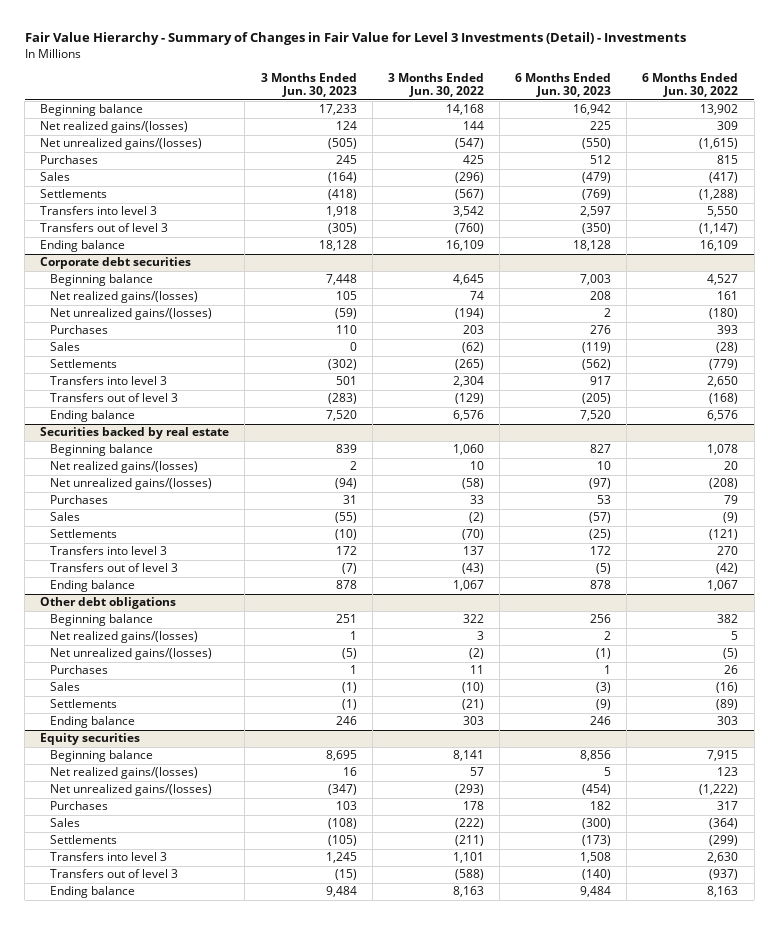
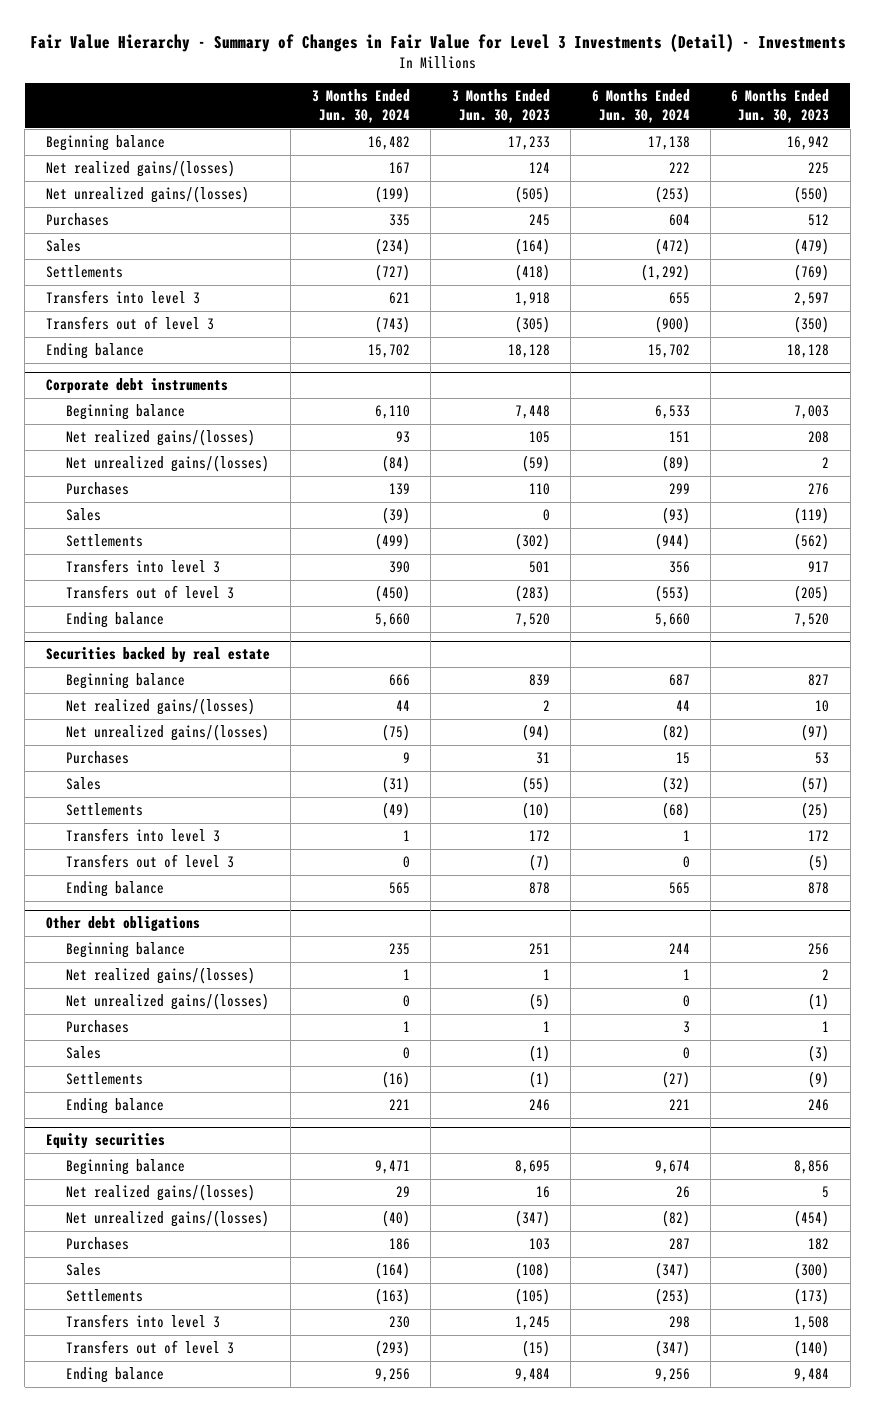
- | 3 Months Ended Jun. 30, 2023 | 3 Months Ended Jun. 30, 2022 | 6 Months Ended Jun. 30, 2023 | 6 Months Ended Jun. 30, 2022
+ | 3 Months Ended Jun. 30, 2024 | 3 Months Ended Jun. 30, 2023 | 6 Months Ended Jun. 30, 2024 | 6 Months Ended Jun. 30, 2023
- Corporate debt securities
+ Corporate debt instruments

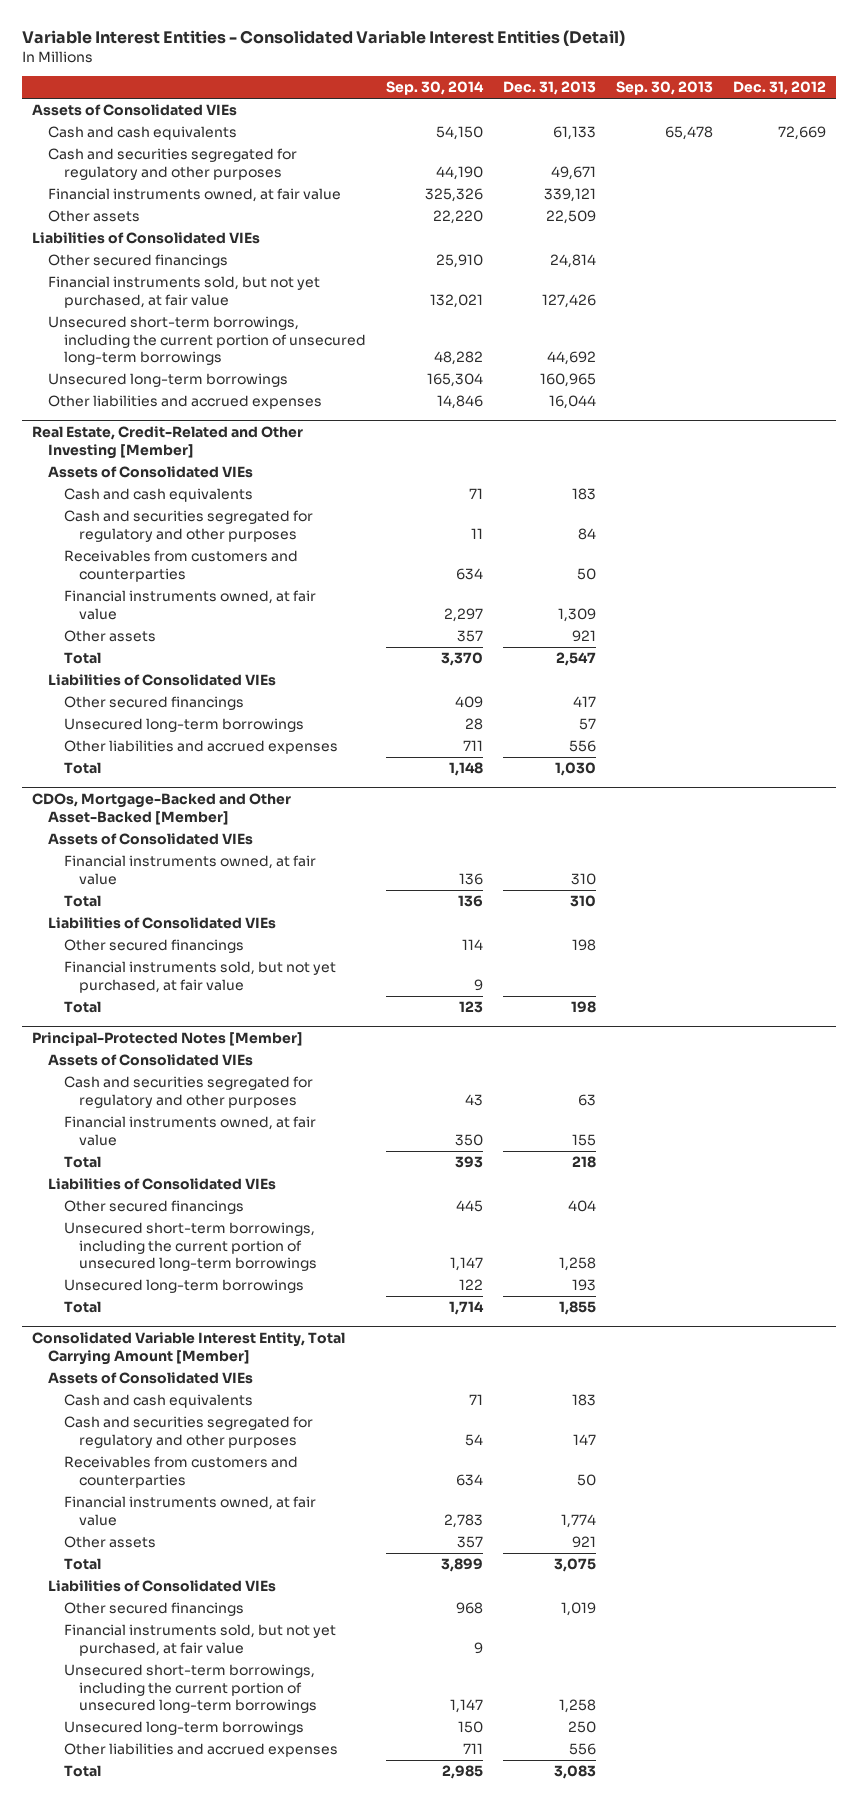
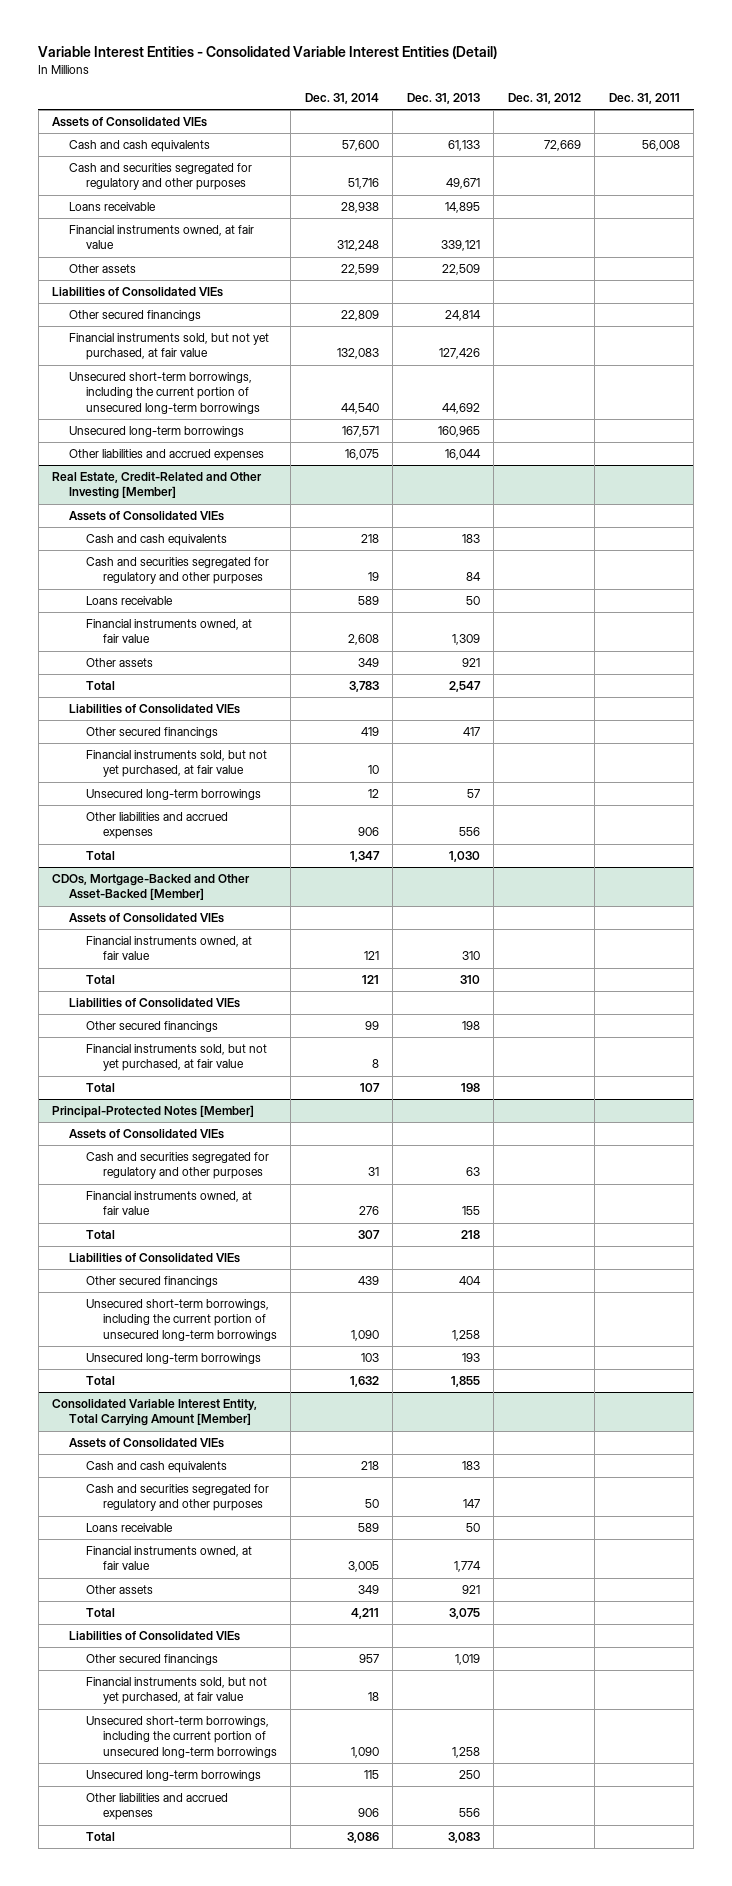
- | Sep. 30, 2014 | Dec. 31, 2013 | Sep. 30, 2013 | Dec. 31, 2012
+ | Dec. 31, 2014 | Dec. 31, 2013 | Dec. 31, 2012 | Dec. 31, 2011
+ Loans receivable | 28,938 | 14,895 | |
@ Real Estate, Credit-Related and Other Investing [Member]
- Receivables from customers and counterparties | 634 | 50 | |
+ Loans receivable | 589 | 50 | |
+ Financial instruments sold, but not yet purchased, at fair value | 10 | | |
@ Consolidated Variable Interest Entity, Total Carrying Amount [Member]
- Receivables from customers and counterparties | 634 | 50 | |
+ Loans receivable | 589 | 50 | |

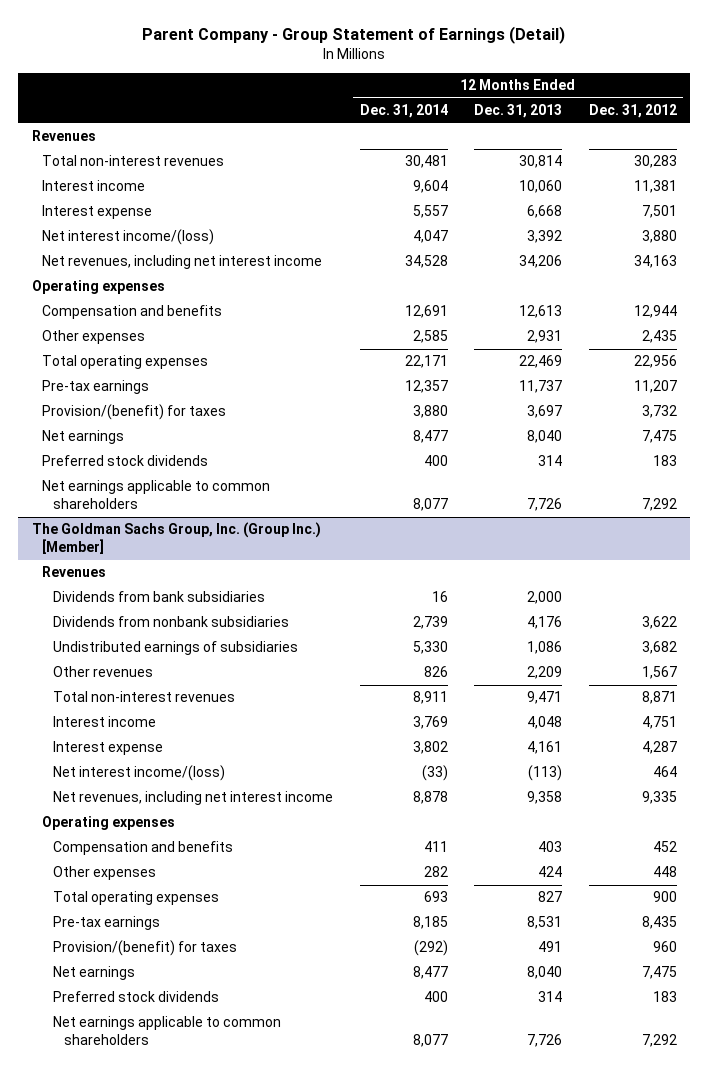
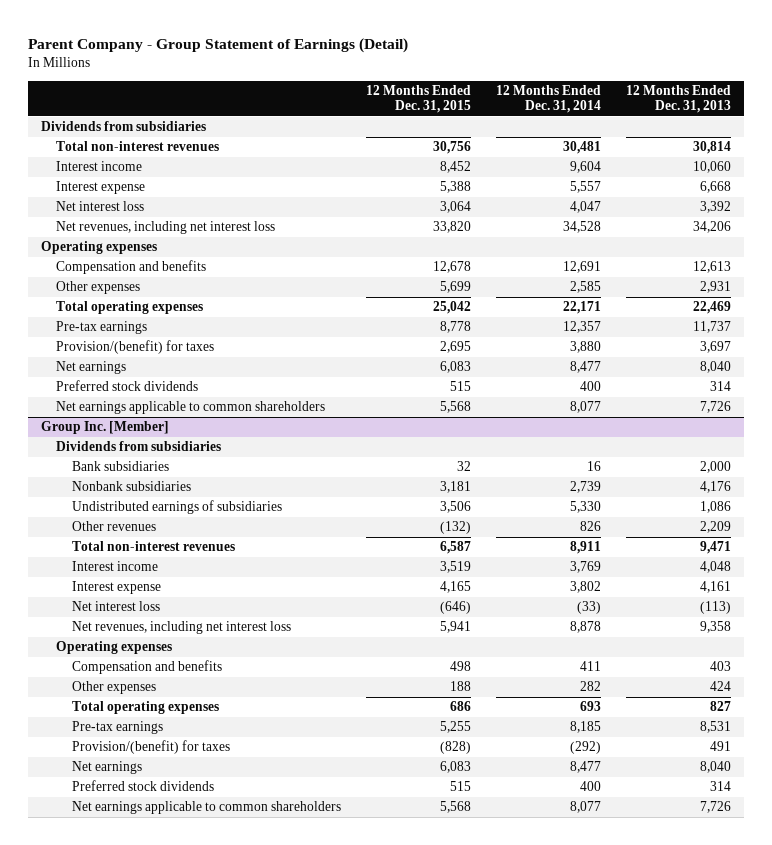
- | 12 Months Ended Dec. 31, 2014 | 12 Months Ended Dec. 31, 2013 | 12 Months Ended Dec. 31, 2012
+ | 12 Months Ended Dec. 31, 2015 | 12 Months Ended Dec. 31, 2014 | 12 Months Ended Dec. 31, 2013
- Revenues
+ Dividends from subsidiaries
- Net interest income/(loss) | 4,047 | 3,392 | 3,880
- Net revenues, including net interest income | 34,528 | 34,206 | 34,163
+ Net interest loss | 3,064 | 4,047 | 3,392
+ Net revenues, including net interest loss | 33,820 | 34,528 | 34,206
- The Goldman Sachs Group, Inc. (Group Inc.) [Member]
- Revenues
- Dividends from bank subsidiaries | 16 | 2,000 |
- Dividends from nonbank subsidiaries | 2,739 | 4,176 | 3,622
+ Group Inc. [Member]
+ Dividends from subsidiaries
+ Bank subsidiaries | 32 | 16 | 2,000
+ Nonbank subsidiaries | 3,181 | 2,739 | 4,176
- Net interest income/(loss) | (33) | (113) | 464
- Net revenues, including net interest income | 8,878 | 9,358 | 9,335
+ Net interest loss | (646) | (33) | (113)
+ Net revenues, including net interest loss | 5,941 | 8,878 | 9,358

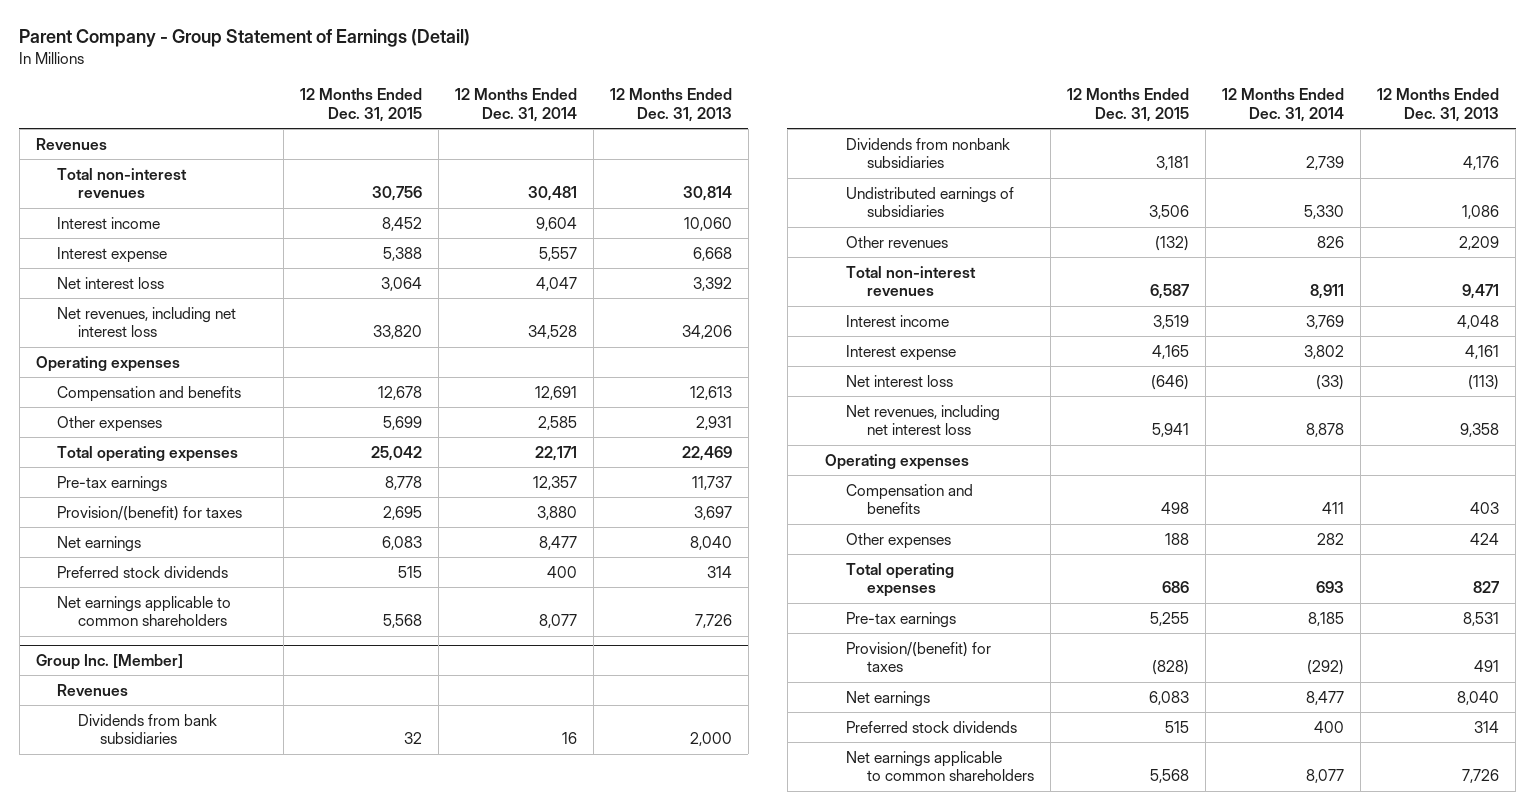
- Dividends from subsidiaries
+ Revenues
@ Group Inc. [Member]
- Dividends from subsidiaries
- Bank subsidiaries | 32 | 16 | 2,000
- Nonbank subsidiaries | 3,181 | 2,739 | 4,176
+ Revenues
+ Dividends from bank subsidiaries | 32 | 16 | 2,000
+ Dividends from nonbank subsidiaries | 3,181 | 2,739 | 4,176

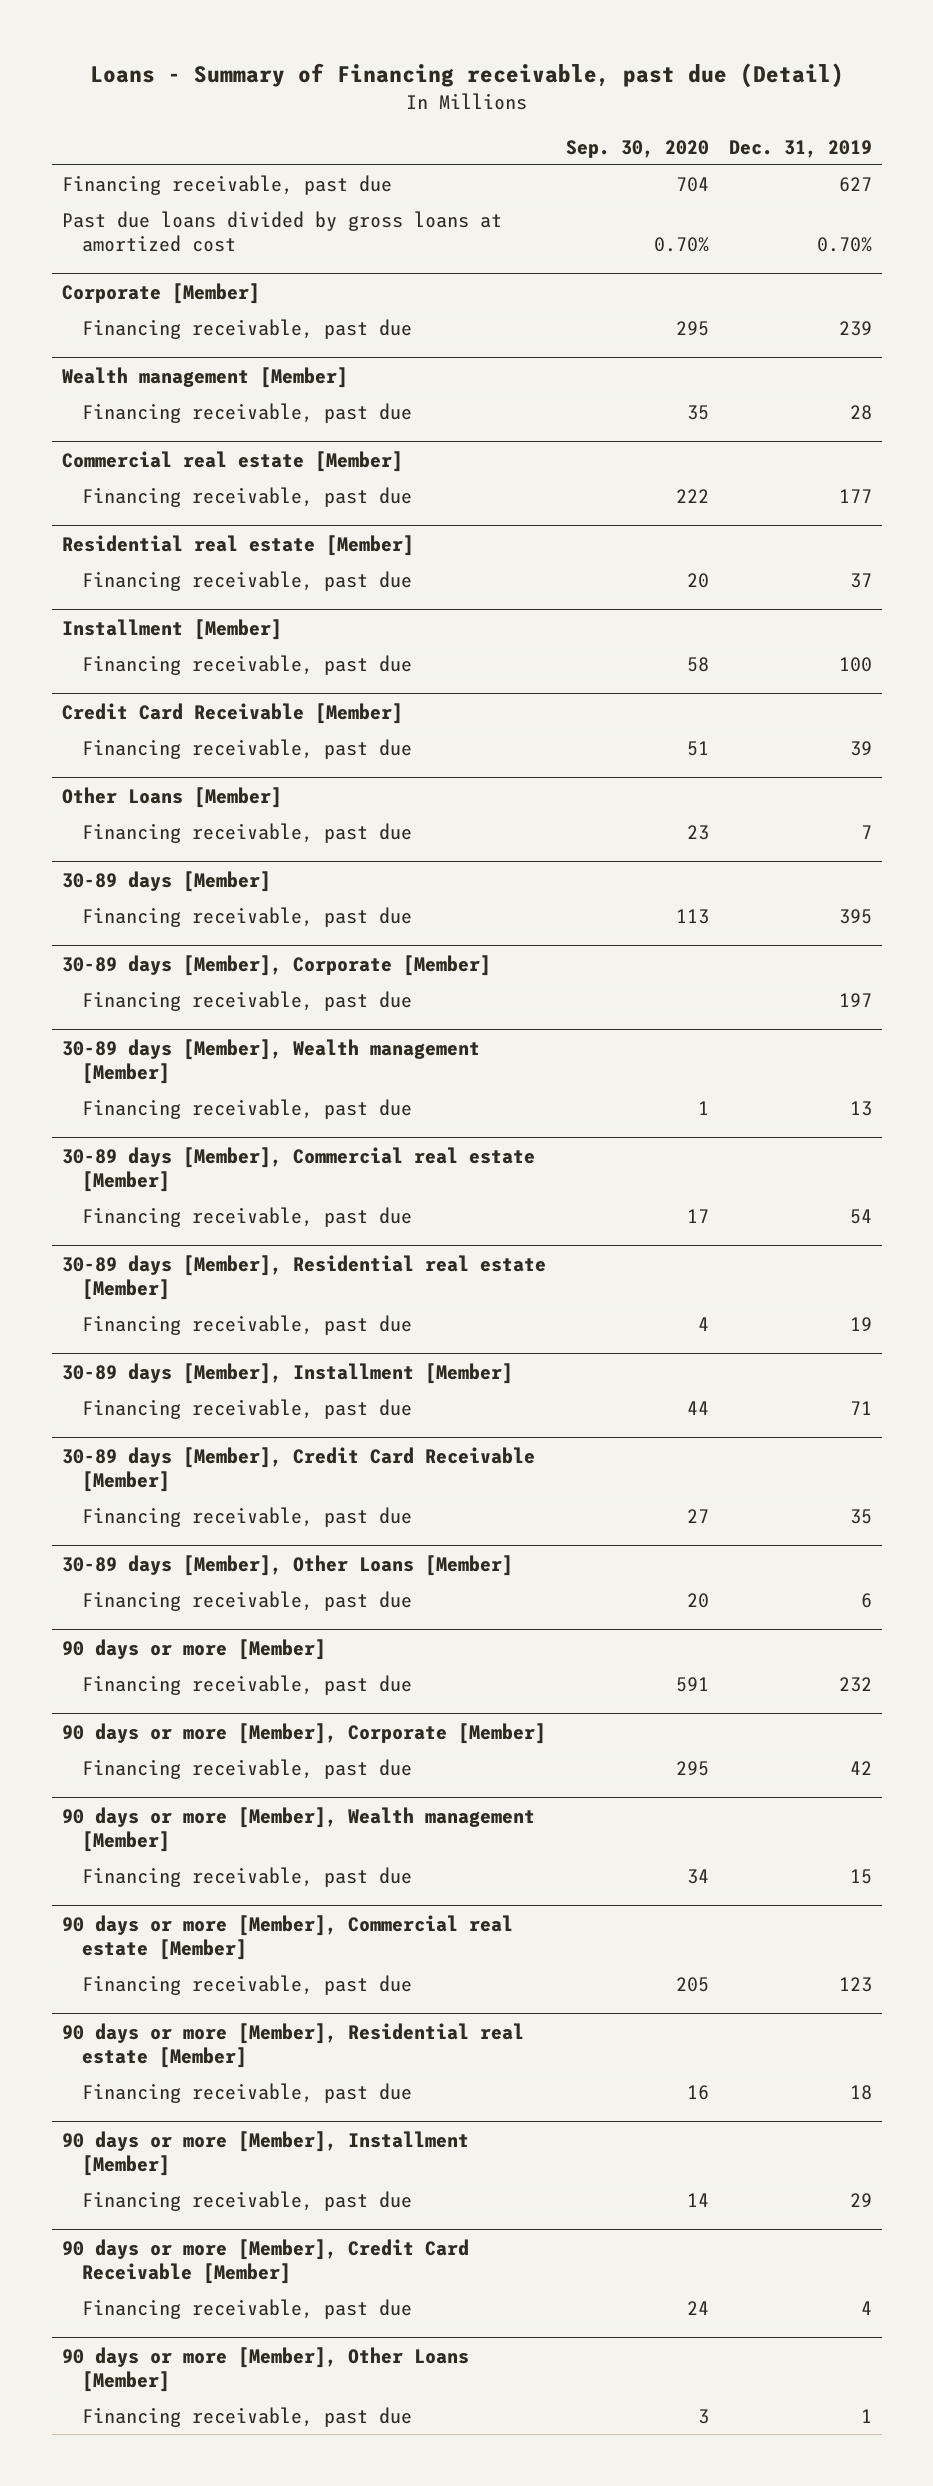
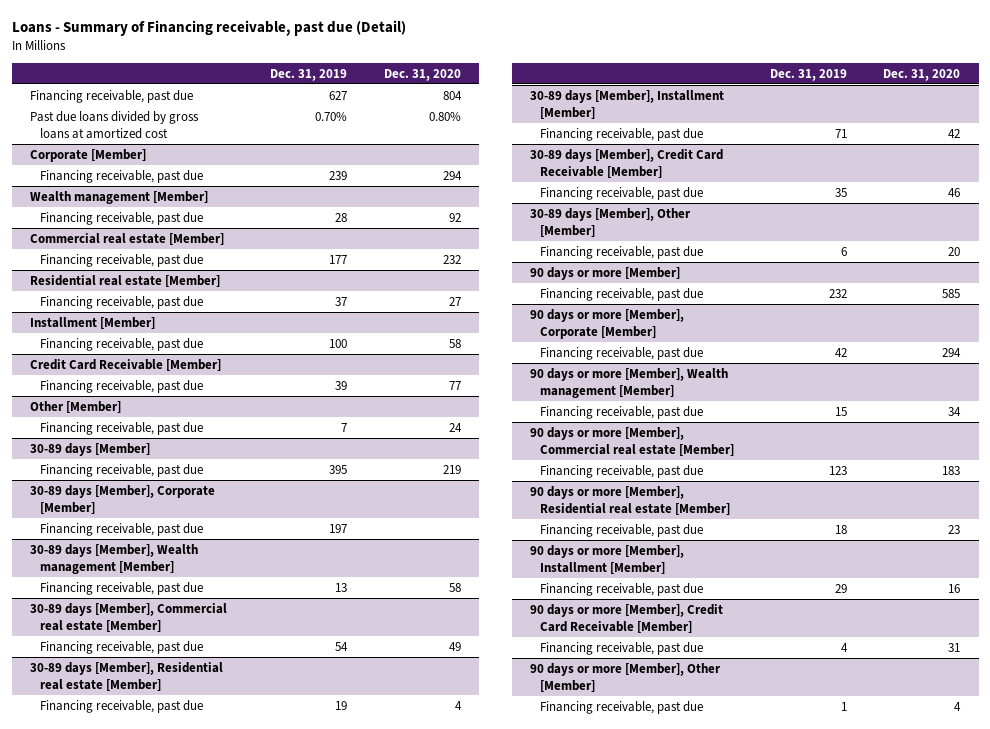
- | Sep. 30, 2020 | Dec. 31, 2019
+ | Dec. 31, 2019 | Dec. 31, 2020
- Other Loans [Member]
+ Other [Member]
- 30-89 days [Member], Other Loans [Member]
+ 30-89 days [Member], Other [Member]
- 90 days or more [Member], Other Loans [Member]
+ 90 days or more [Member], Other [Member]

